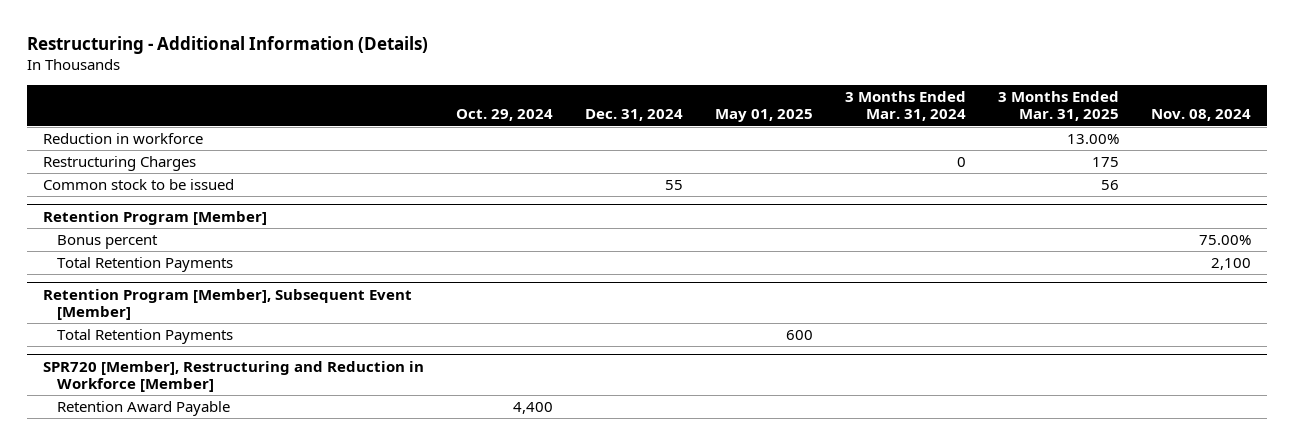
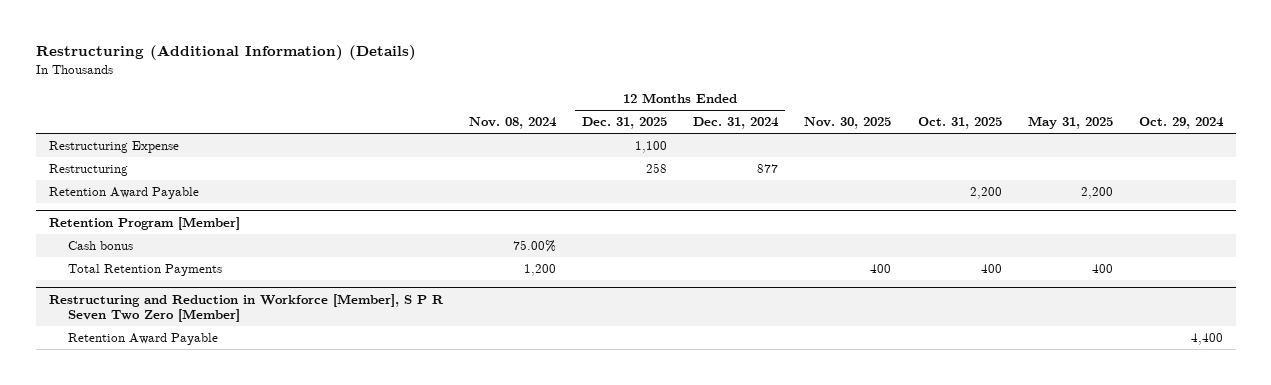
- Restructuring - Additional Information (Details)
+ Restructuring (Additional Information) (Details)
- | Oct. 29, 2024 | Dec. 31, 2024 | May 01, 2025 | 3 Months Ended Mar. 31, 2024 | 3 Months Ended Mar. 31, 2025 | Nov. 08, 2024
+ | Nov. 08, 2024 | 12 Months Ended Dec. 31, 2025 | 12 Months Ended Dec. 31, 2024 | Nov. 30, 2025 | Oct. 31, 2025 | May 31, 2025 | Oct. 29, 2024
- Reduction in workforce | | | | | 13.00% |
- Restructuring Charges | | | | 0 | 175 |
- Common stock to be issued | | 55 | | | 56 |
+ Restructuring Expense | | 1,100 | | | | |
+ Restructuring | | 258 | 877 | | | |
+ Retention Award Payable | | | | | 2,200 | 2,200 |
@ Retention Program [Member]
- Bonus percent | | | | | | 75.00%
- Total Retention Payments | | | | | | 2,100
- Retention Program [Member], Subsequent Event [Member]
- Total Retention Payments | | | 600 | | |
- SPR720 [Member], Restructuring and Reduction in Workforce [Member]
@ Retention Program [Member]
+ Cash bonus | 75.00% | | | | | |
+ Total Retention Payments | 1,200 | | | 400 | 400 | 400 |
+ Restructuring and Reduction in Workforce [Member], S P R Seven Two Zero [Member]

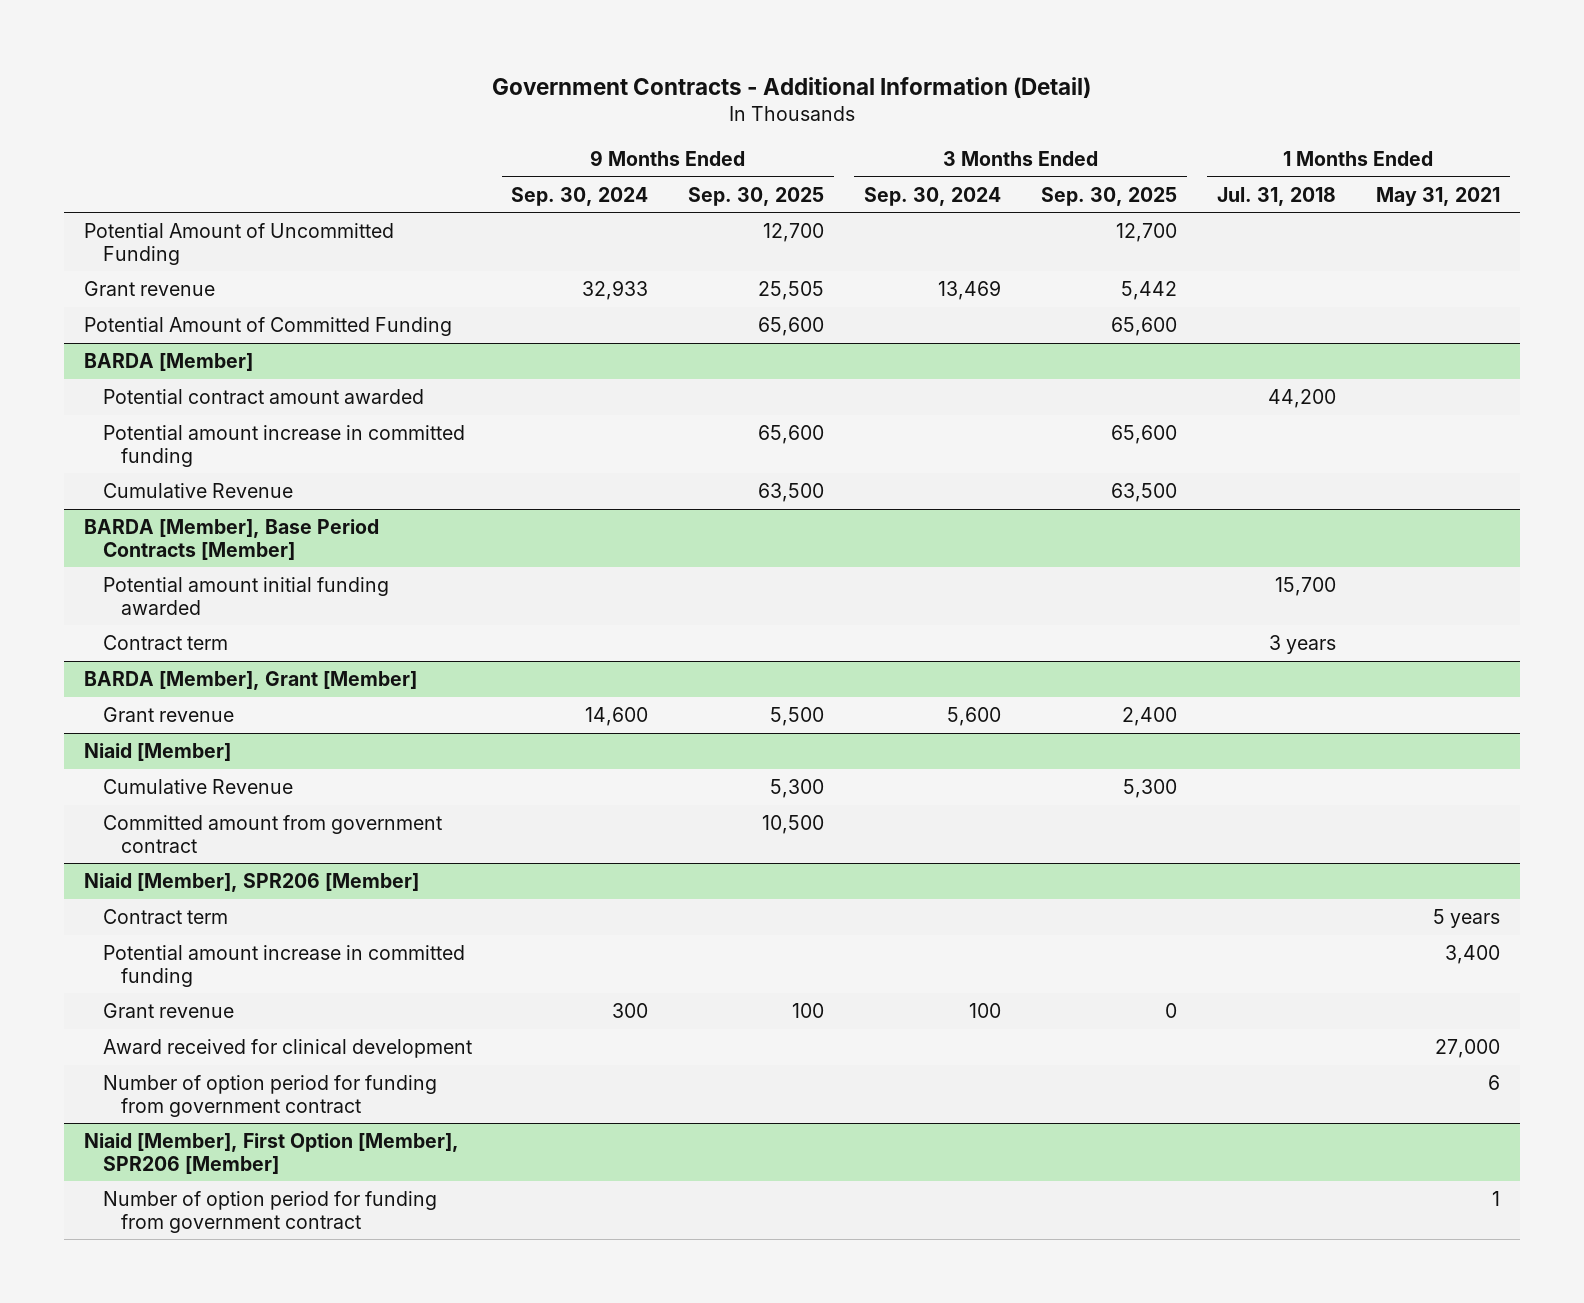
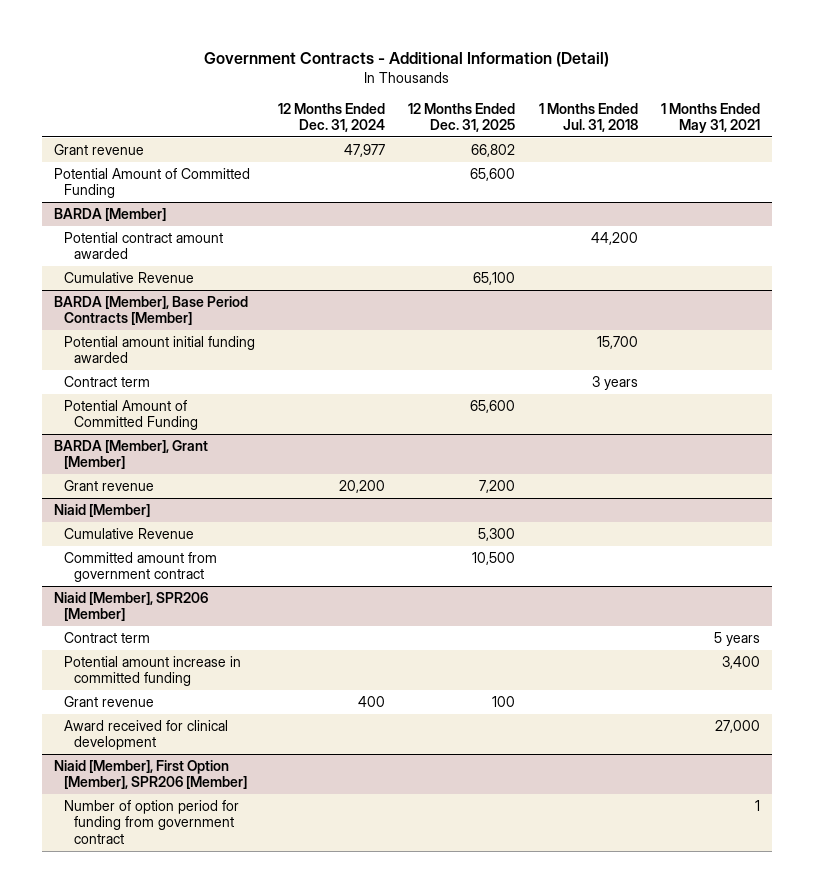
- | 9 Months Ended Sep. 30, 2024 | 9 Months Ended Sep. 30, 2025 | 3 Months Ended Sep. 30, 2024 | 3 Months Ended Sep. 30, 2025 | 1 Months Ended Jul. 31, 2018 | 1 Months Ended May 31, 2021
+ | 12 Months Ended Dec. 31, 2024 | 12 Months Ended Dec. 31, 2025 | 1 Months Ended Jul. 31, 2018 | 1 Months Ended May 31, 2021
- Potential Amount of Uncommitted Funding | | 12,700 | | 12,700 | |
@ BARDA [Member]
- Potential amount increase in committed funding | | 65,600 | | 65,600 | |
@ BARDA [Member], Base Period Contracts [Member]
+ Potential Amount of Committed Funding | | 65,600 | |
@ Niaid [Member], SPR206 [Member]
- Number of option period for funding from government contract | | | | | | 6

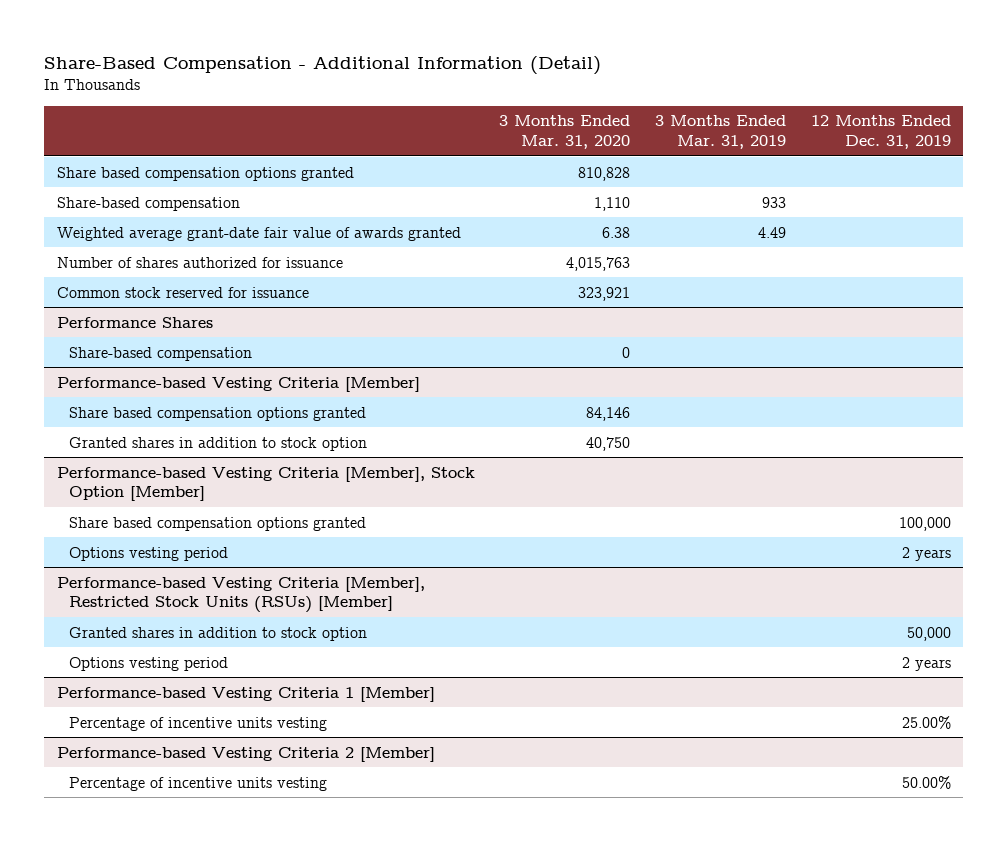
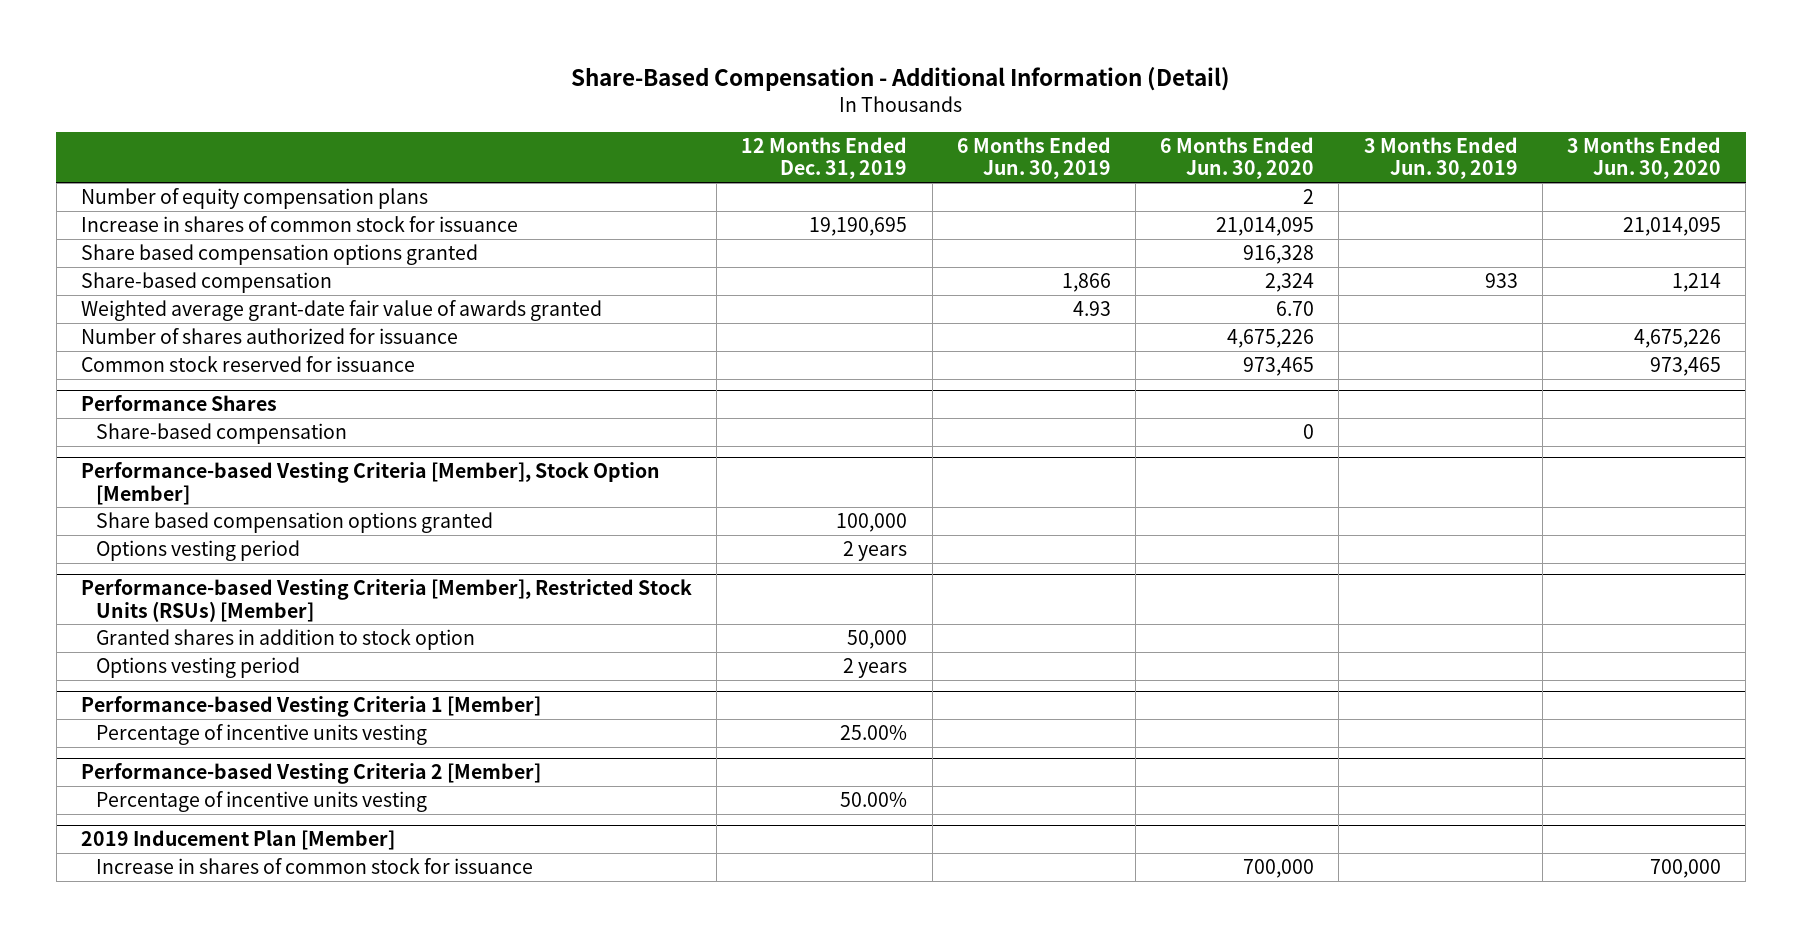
- | 3 Months Ended Mar. 31, 2020 | 3 Months Ended Mar. 31, 2019 | 12 Months Ended Dec. 31, 2019
+ | 12 Months Ended Dec. 31, 2019 | 6 Months Ended Jun. 30, 2019 | 6 Months Ended Jun. 30, 2020 | 3 Months Ended Jun. 30, 2019 | 3 Months Ended Jun. 30, 2020
+ Number of equity compensation plans | | | 2 | |
+ Increase in shares of common stock for issuance | 19,190,695 | | 21,014,095 | | 21,014,095
- Performance-based Vesting Criteria [Member]
- Share based compensation options granted | 84,146 | |
- Granted shares in addition to stock option | 40,750 | |
+ 2019 Inducement Plan [Member]
+ Increase in shares of common stock for issuance | | | 700,000 | | 700,000

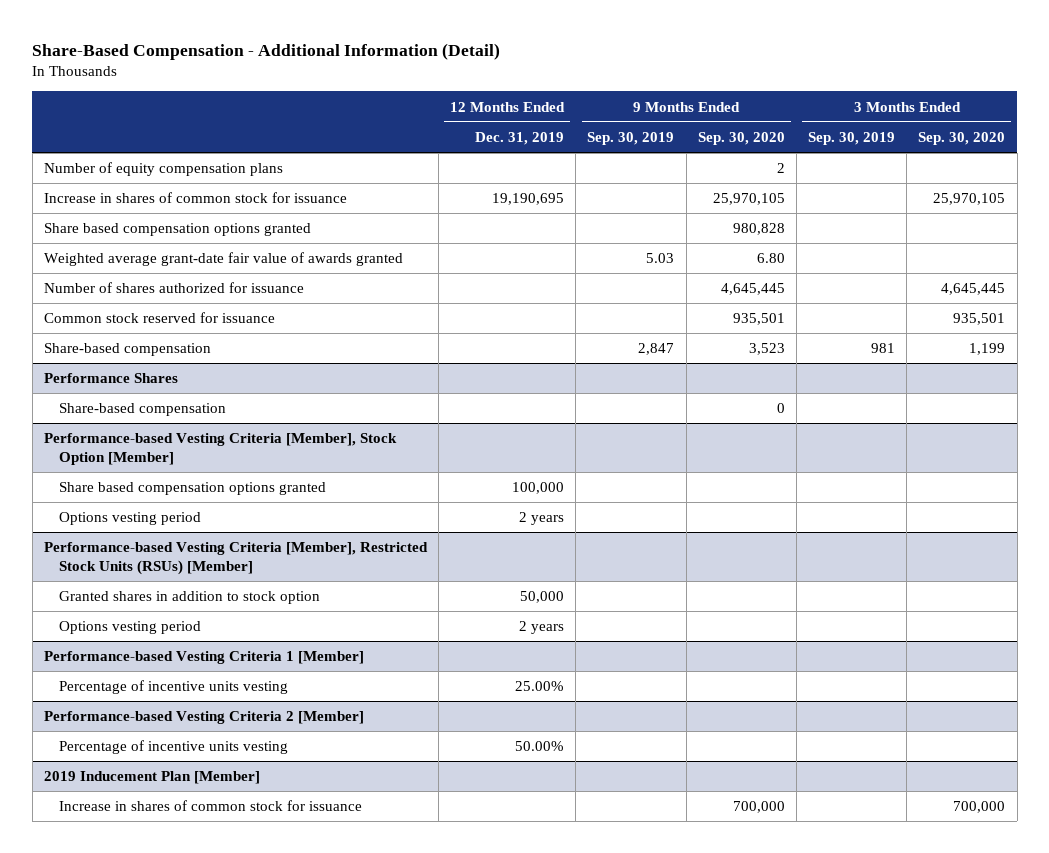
- | 12 Months Ended Dec. 31, 2019 | 6 Months Ended Jun. 30, 2019 | 6 Months Ended Jun. 30, 2020 | 3 Months Ended Jun. 30, 2019 | 3 Months Ended Jun. 30, 2020
+ | 12 Months Ended Dec. 31, 2019 | 9 Months Ended Sep. 30, 2019 | 9 Months Ended Sep. 30, 2020 | 3 Months Ended Sep. 30, 2019 | 3 Months Ended Sep. 30, 2020
moved down: Share-based compensation | | 2,847 | 3,523 | 981 | 1,199

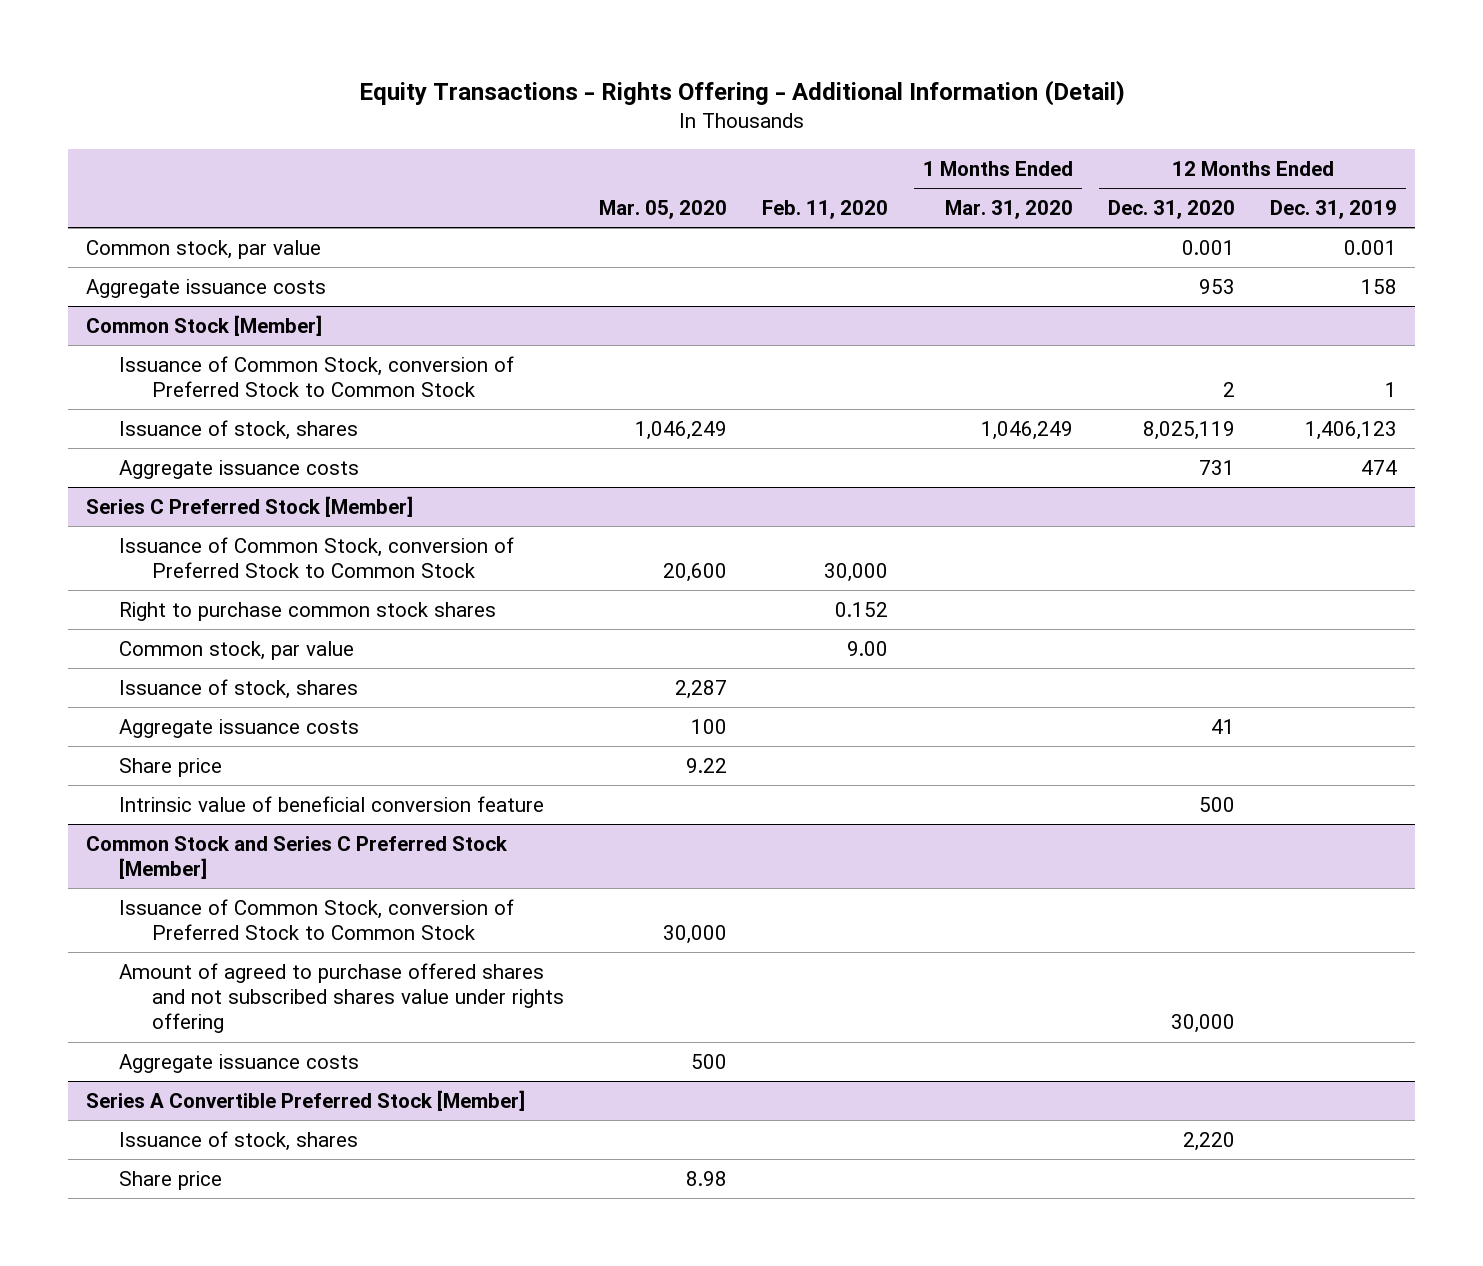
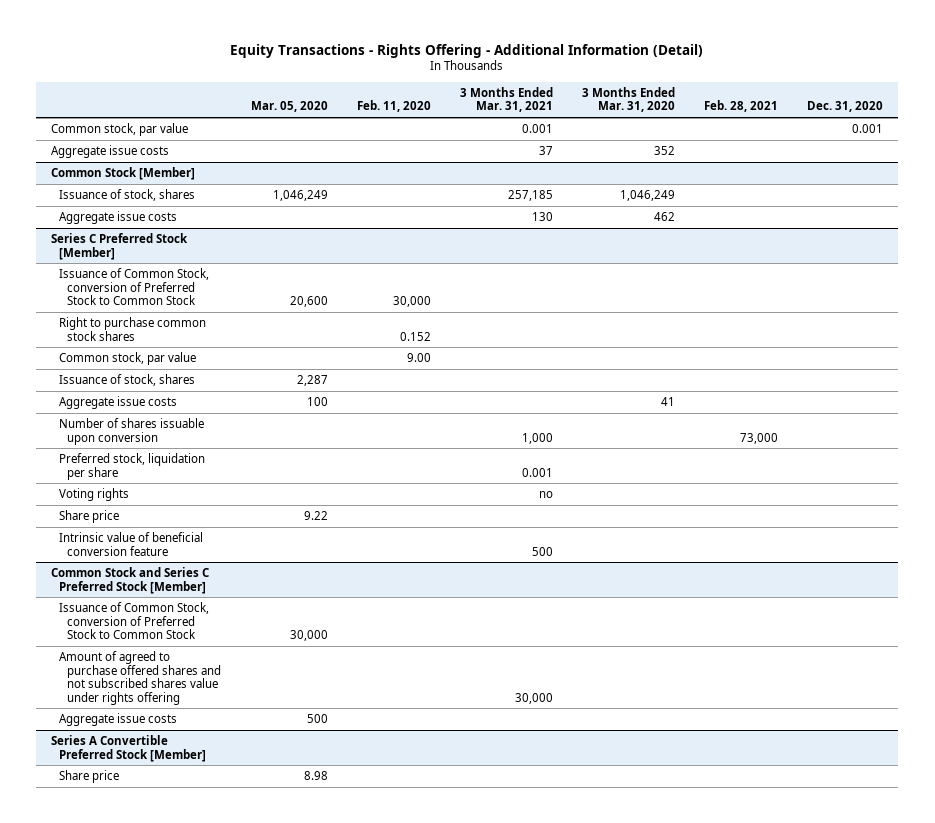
- | Mar. 05, 2020 | Feb. 11, 2020 | 1 Months Ended Mar. 31, 2020 | 12 Months Ended Dec. 31, 2020 | 12 Months Ended Dec. 31, 2019
+ | Mar. 05, 2020 | Feb. 11, 2020 | 3 Months Ended Mar. 31, 2021 | 3 Months Ended Mar. 31, 2020 | Feb. 28, 2021 | Dec. 31, 2020
- Aggregate issuance costs | | | | 953 | 158
+ Aggregate issue costs | | | 37 | 352 | |
@ Common Stock [Member]
- Issuance of Common Stock, conversion of Preferred Stock to Common Stock | | | | 2 | 1
- Aggregate issuance costs | | | | 731 | 474
+ Aggregate issue costs | | | 130 | 462 | |
@ Series C Preferred Stock [Member]
- Aggregate issuance costs | 100 | | | 41 |
+ Aggregate issue costs | 100 | | | 41 | |
+ Number of shares issuable upon conversion | | | 1,000 | | 73,000 |
+ Preferred stock, liquidation per share | | | 0.001 | | |
+ Voting rights | | | no | | |
@ Common Stock and Series C Preferred Stock [Member]
- Aggregate issuance costs | 500 | | | |
+ Aggregate issue costs | 500 | | | | |
@ Series A Convertible Preferred Stock [Member]
- Issuance of stock, shares | | | | 2,220 |

